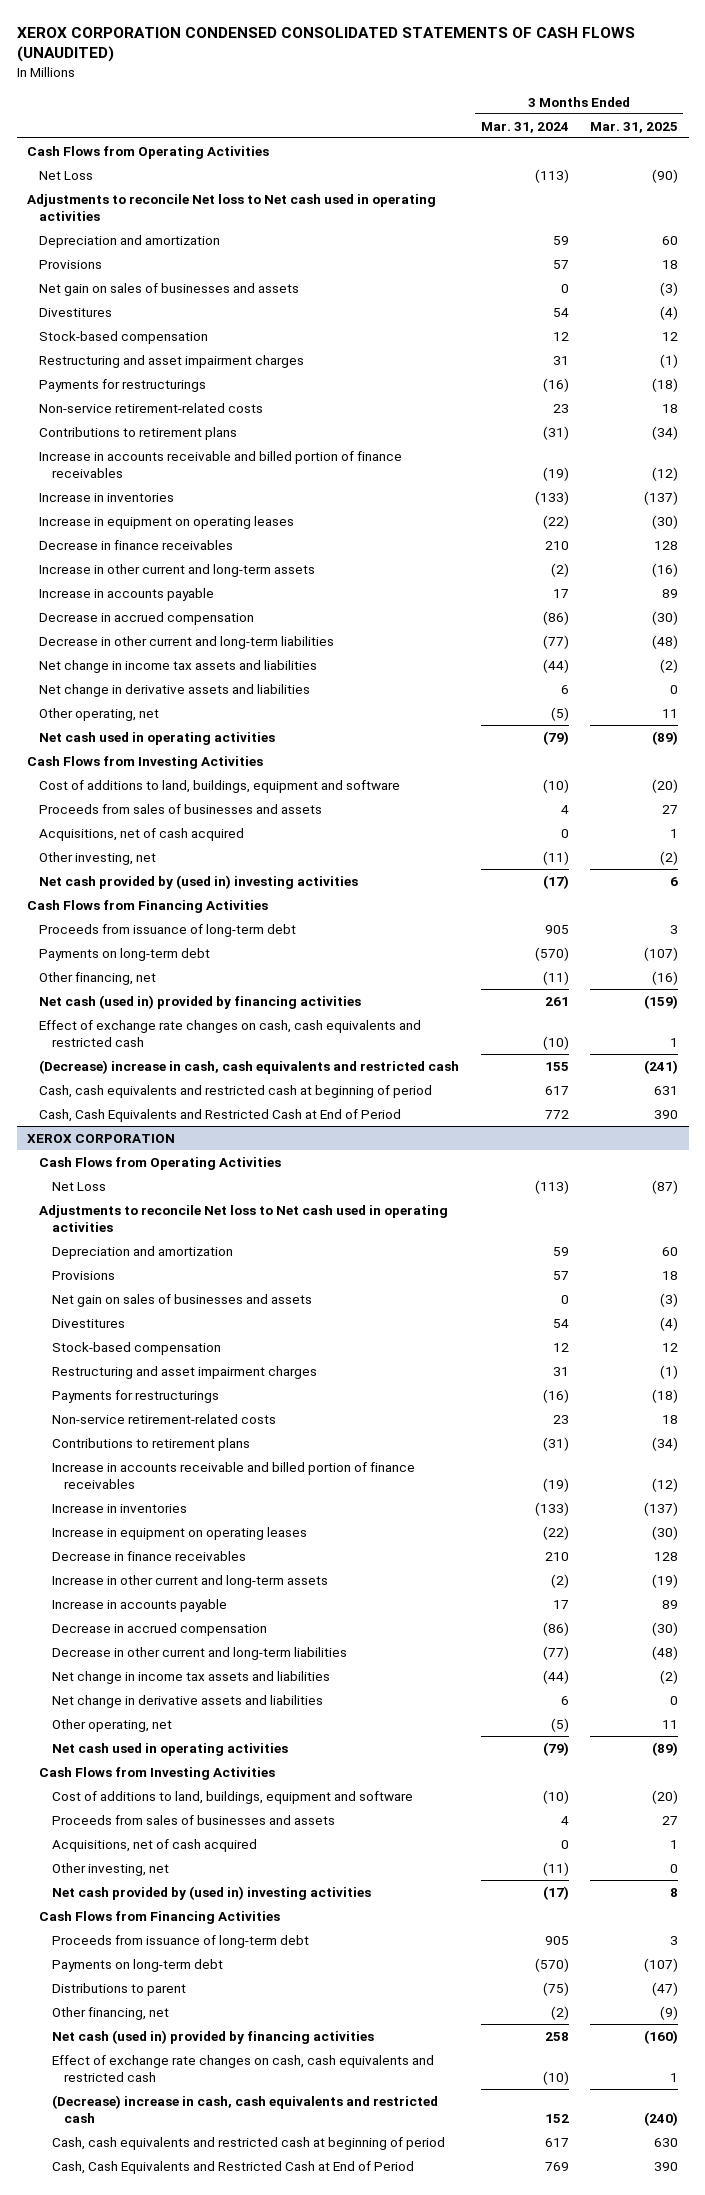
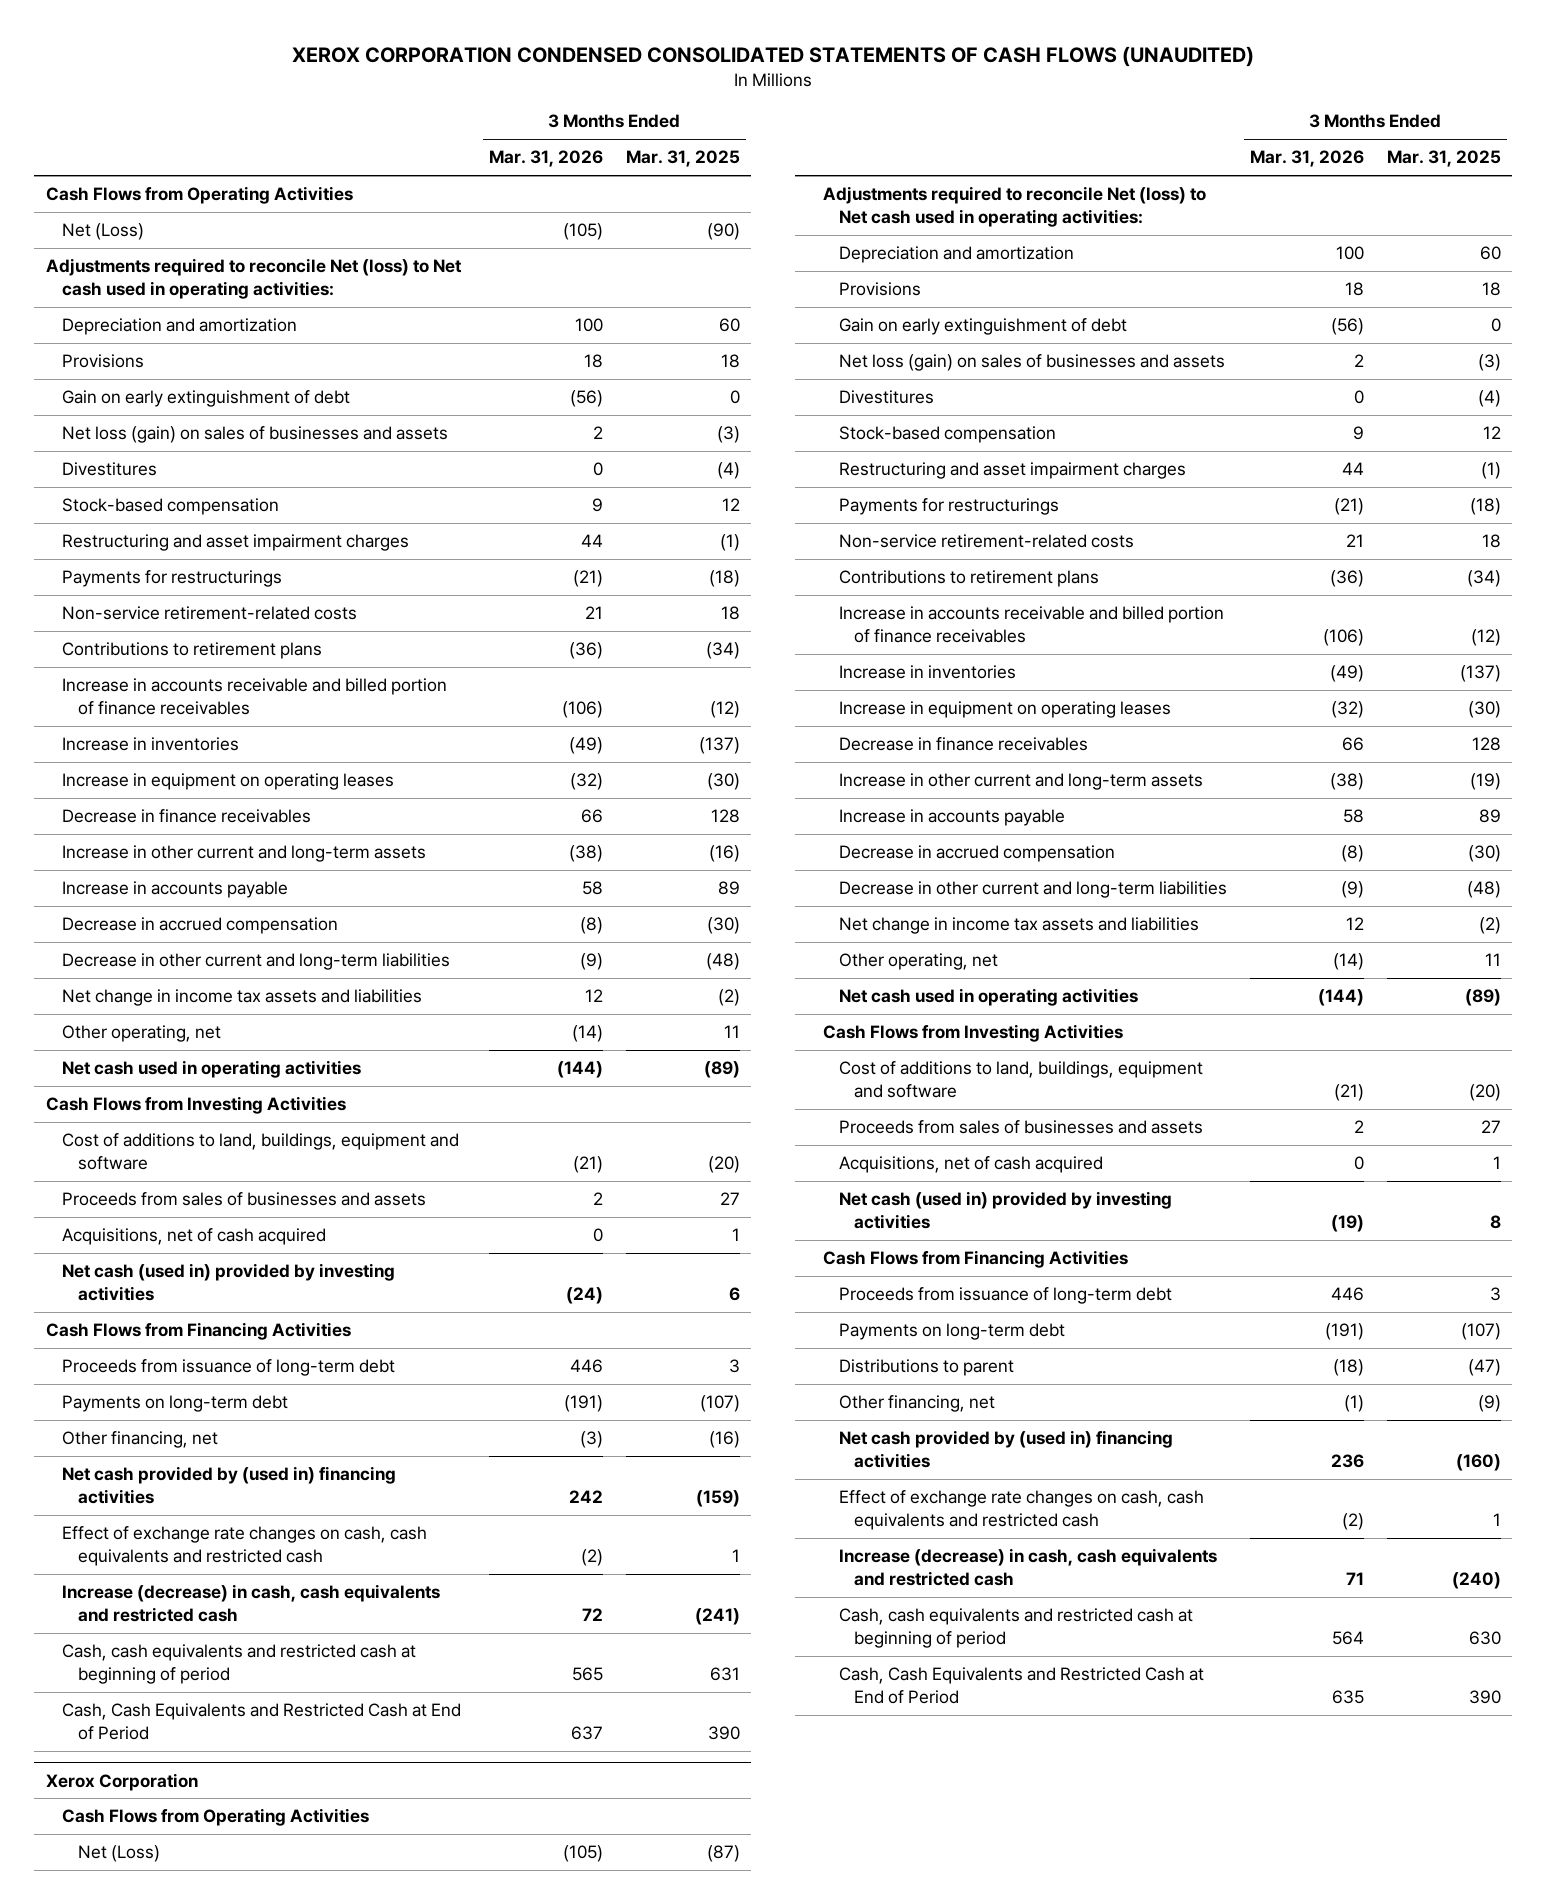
- | 3 Months Ended Mar. 31, 2024 | 3 Months Ended Mar. 31, 2025
+ | 3 Months Ended Mar. 31, 2026 | 3 Months Ended Mar. 31, 2025
- Net Loss | (113) | (90)
- Adjustments to reconcile Net loss to Net cash used in operating activities
+ Net (Loss) | (105) | (90)
+ Adjustments required to reconcile Net (loss) to Net cash used in operating activities:
- Net gain on sales of businesses and assets | 0 | (3)
+ Gain on early extinguishment of debt | (56) | 0
+ Net loss (gain) on sales of businesses and assets | 2 | (3)
- Net change in derivative assets and liabilities | 6 | 0
- Other investing, net | (11) | (2)
- Net cash provided by (used in) investing activities | (17) | 6
+ Net cash (used in) provided by investing activities | (24) | 6
- Net cash (used in) provided by financing activities | 261 | (159)
+ Net cash provided by (used in) financing activities | 242 | (159)
- (Decrease) increase in cash, cash equivalents and restricted cash | 155 | (241)
+ Increase (decrease) in cash, cash equivalents and restricted cash | 72 | (241)
- XEROX CORPORATION
+ Xerox Corporation
- Net Loss | (113) | (87)
- Adjustments to reconcile Net loss to Net cash used in operating activities
+ Net (Loss) | (105) | (87)
+ Adjustments required to reconcile Net (loss) to Net cash used in operating activities:
- Net gain on sales of businesses and assets | 0 | (3)
+ Gain on early extinguishment of debt | (56) | 0
+ Net loss (gain) on sales of businesses and assets | 2 | (3)
- Net change in derivative assets and liabilities | 6 | 0
- Other investing, net | (11) | 0
- Net cash provided by (used in) investing activities | (17) | 8
+ Net cash (used in) provided by investing activities | (19) | 8
- Net cash (used in) provided by financing activities | 258 | (160)
+ Net cash provided by (used in) financing activities | 236 | (160)
- (Decrease) increase in cash, cash equivalents and restricted cash | 152 | (240)
+ Increase (decrease) in cash, cash equivalents and restricted cash | 71 | (240)

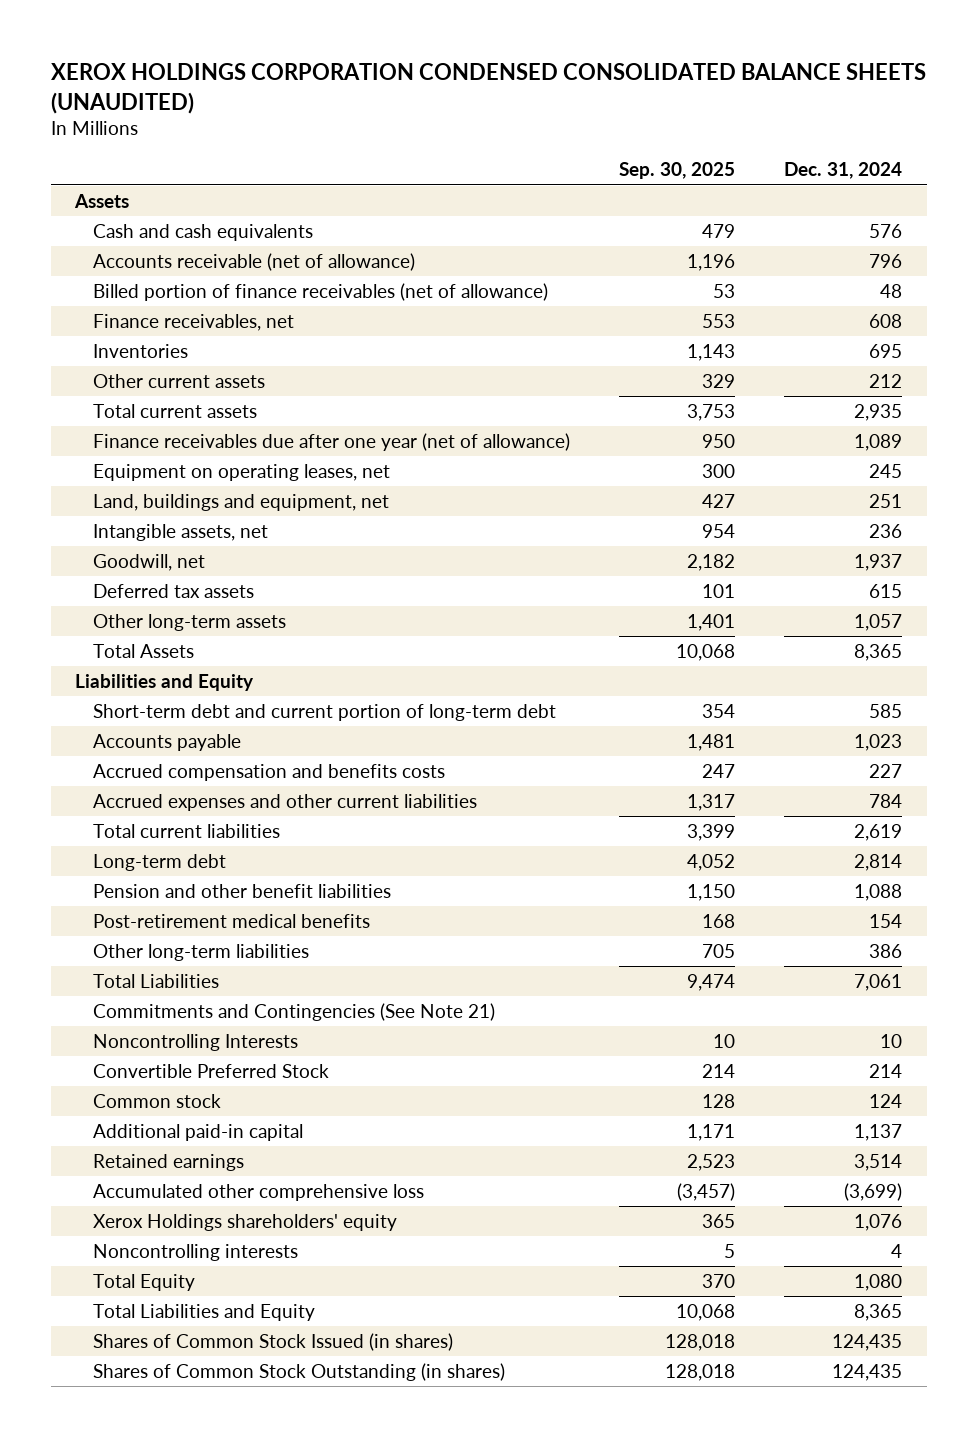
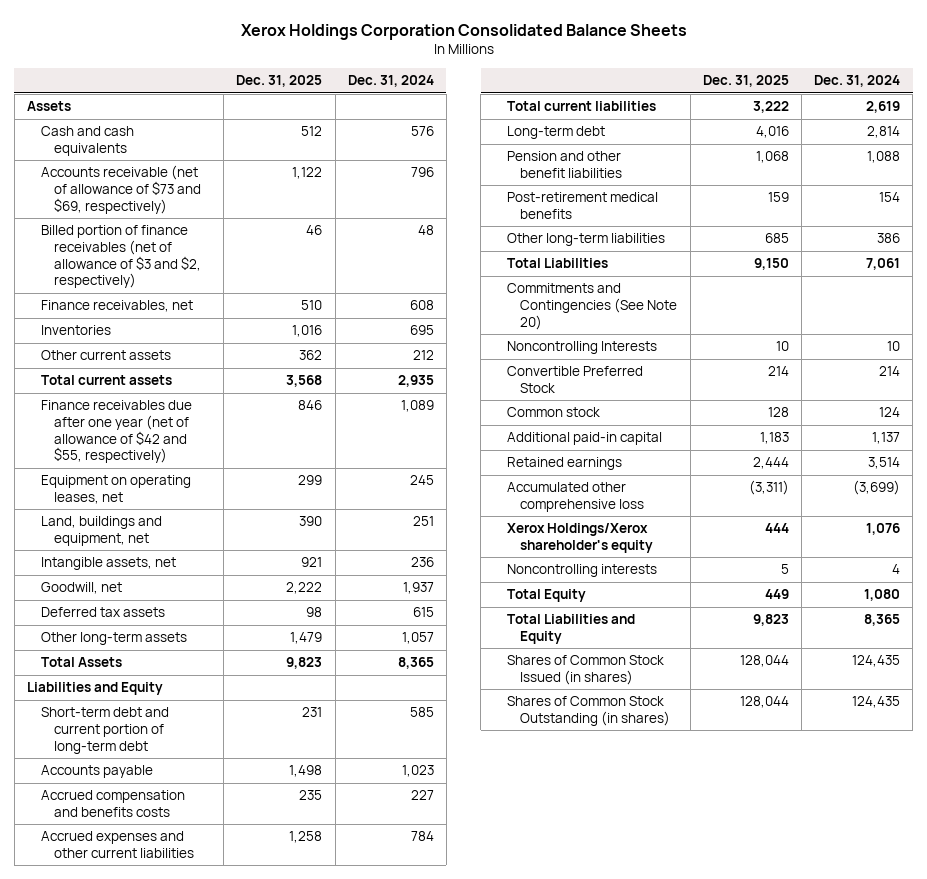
- XEROX HOLDINGS CORPORATION CONDENSED CONSOLIDATED BALANCE SHEETS (UNAUDITED)
+ Xerox Holdings Corporation Consolidated Balance Sheets
- | Sep. 30, 2025 | Dec. 31, 2024
+ | Dec. 31, 2025 | Dec. 31, 2024
- Accounts receivable (net of allowance) | 1,196 | 796
- Billed portion of finance receivables (net of allowance) | 53 | 48
+ Accounts receivable (net of allowance of $73 and $69, respectively) | 1,122 | 796
+ Billed portion of finance receivables (net of allowance of $3 and $2, respectively) | 46 | 48
- Finance receivables due after one year (net of allowance) | 950 | 1,089
+ Finance receivables due after one year (net of allowance of $42 and $55, respectively) | 846 | 1,089
- Commitments and Contingencies (See Note 21)
+ Commitments and Contingencies (See Note 20)
- Xerox Holdings shareholders' equity | 365 | 1,076
+ Xerox Holdings/Xerox shareholder's equity | 444 | 1,076

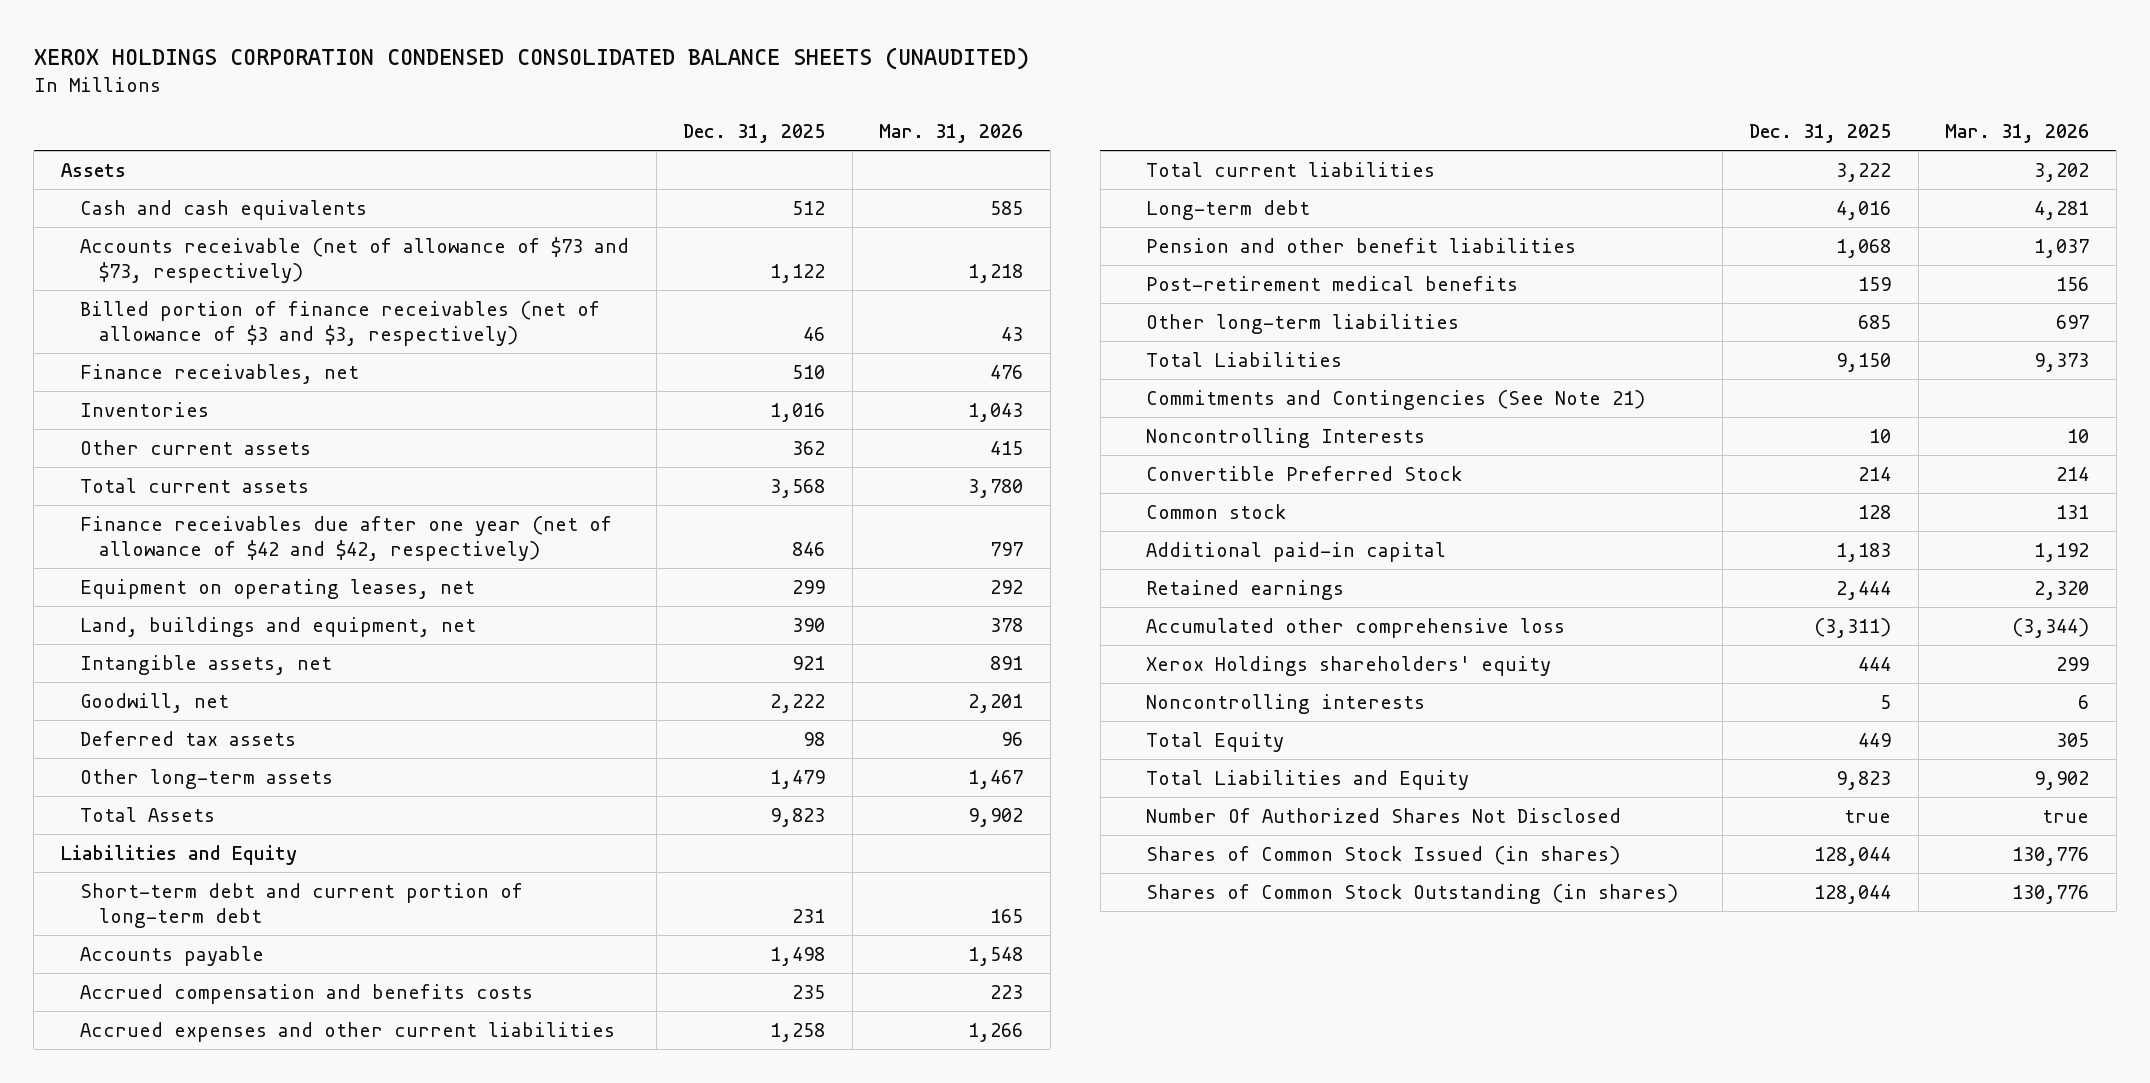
- Xerox Holdings Corporation Consolidated Balance Sheets
+ XEROX HOLDINGS CORPORATION CONDENSED CONSOLIDATED BALANCE SHEETS (UNAUDITED)
- | Dec. 31, 2025 | Dec. 31, 2024
+ | Dec. 31, 2025 | Mar. 31, 2026
- Accounts receivable (net of allowance of $73 and $69, respectively) | 1,122 | 796
- Billed portion of finance receivables (net of allowance of $3 and $2, respectively) | 46 | 48
+ Accounts receivable (net of allowance of $73 and $73, respectively) | 1,122 | 1,218
+ Billed portion of finance receivables (net of allowance of $3 and $3, respectively) | 46 | 43
- Finance receivables due after one year (net of allowance of $42 and $55, respectively) | 846 | 1,089
+ Finance receivables due after one year (net of allowance of $42 and $42, respectively) | 846 | 797
- Commitments and Contingencies (See Note 20)
+ Commitments and Contingencies (See Note 21)
- Xerox Holdings/Xerox shareholder's equity | 444 | 1,076
+ Xerox Holdings shareholders' equity | 444 | 299
+ Number Of Authorized Shares Not Disclosed | true | true

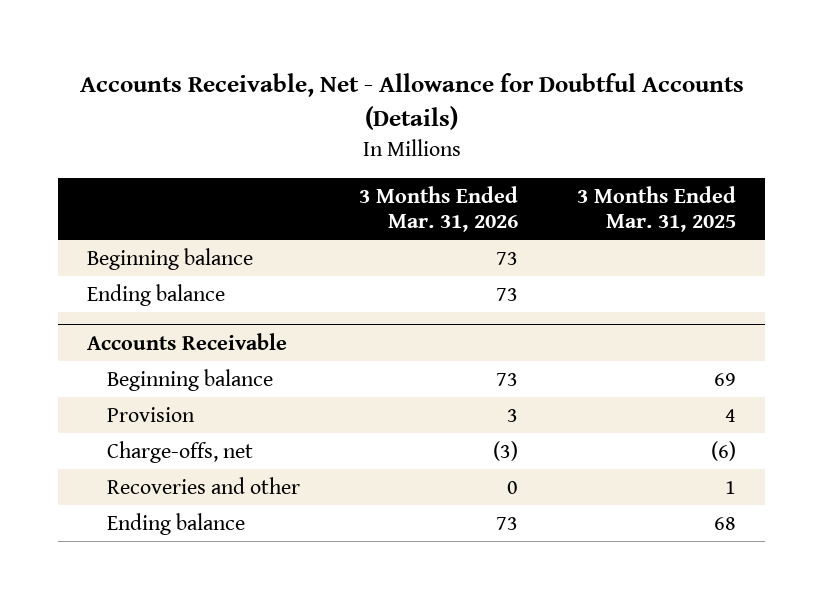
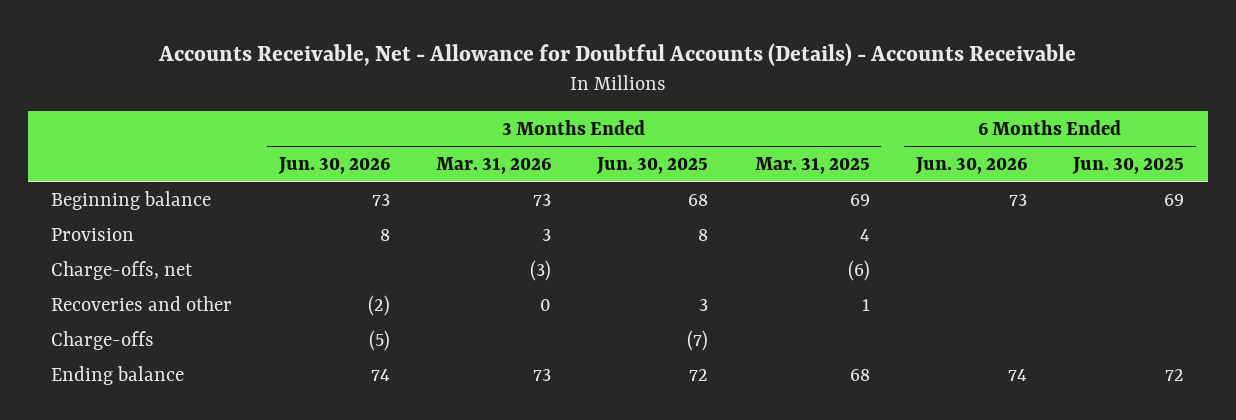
- Accounts Receivable, Net - Allowance for Doubtful Accounts (Details)
+ Accounts Receivable, Net - Allowance for Doubtful Accounts (Details) - Accounts Receivable
- | 3 Months Ended Mar. 31, 2026 | 3 Months Ended Mar. 31, 2025
+ | 3 Months Ended Jun. 30, 2026 | 3 Months Ended Mar. 31, 2026 | 3 Months Ended Jun. 30, 2025 | 3 Months Ended Mar. 31, 2025 | 6 Months Ended Jun. 30, 2026 | 6 Months Ended Jun. 30, 2025
- Beginning balance | 73 |
- Ending balance | 73 |
- Accounts Receivable
+ Charge-offs | (5) | | (7) | | |

